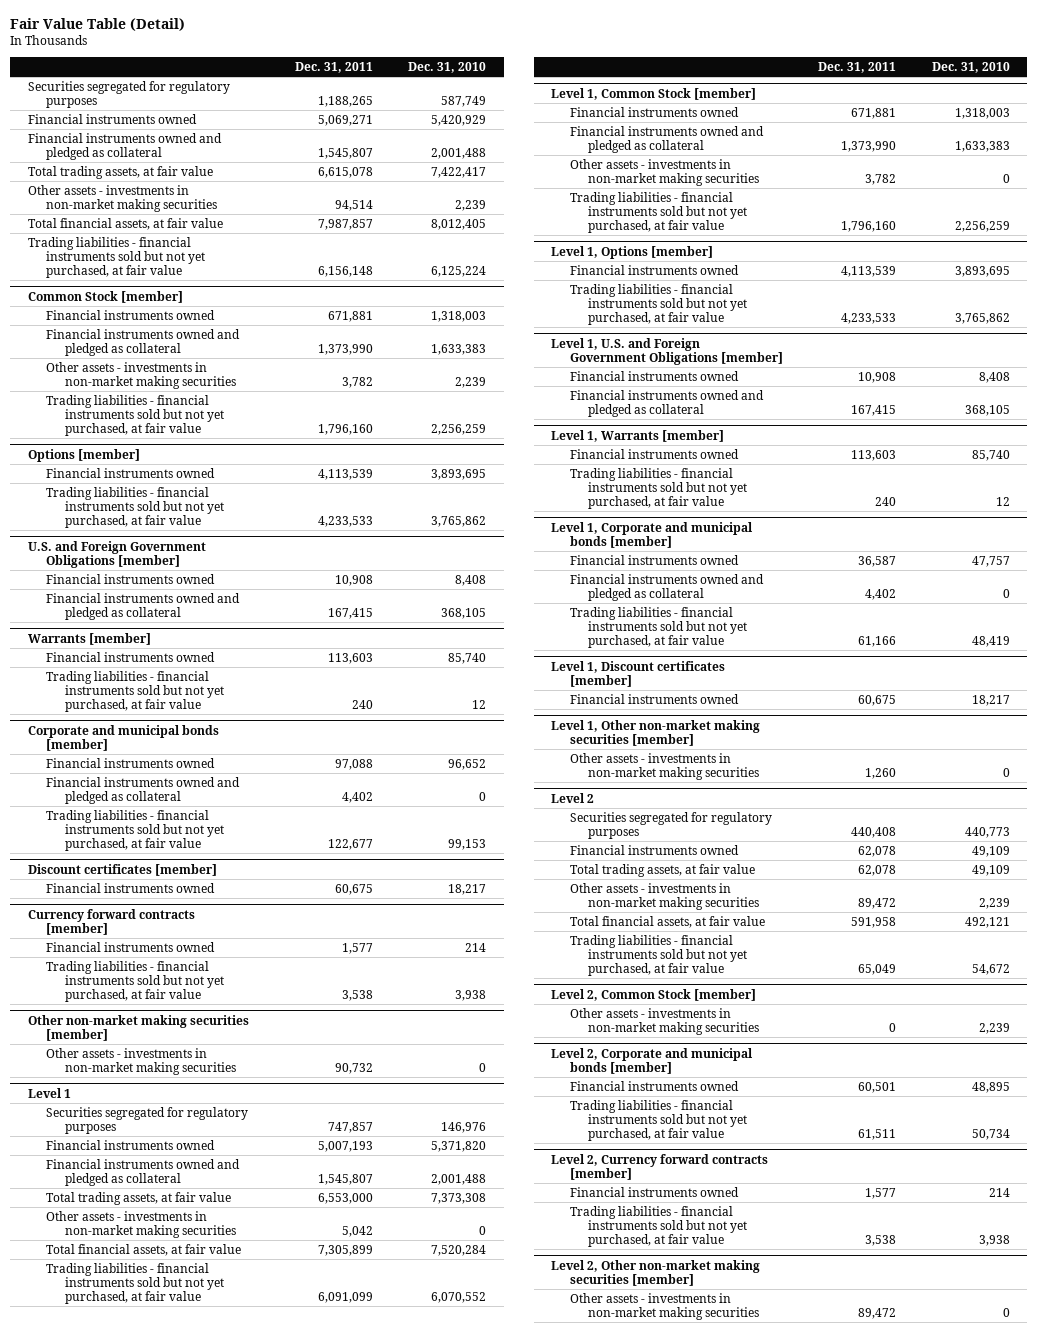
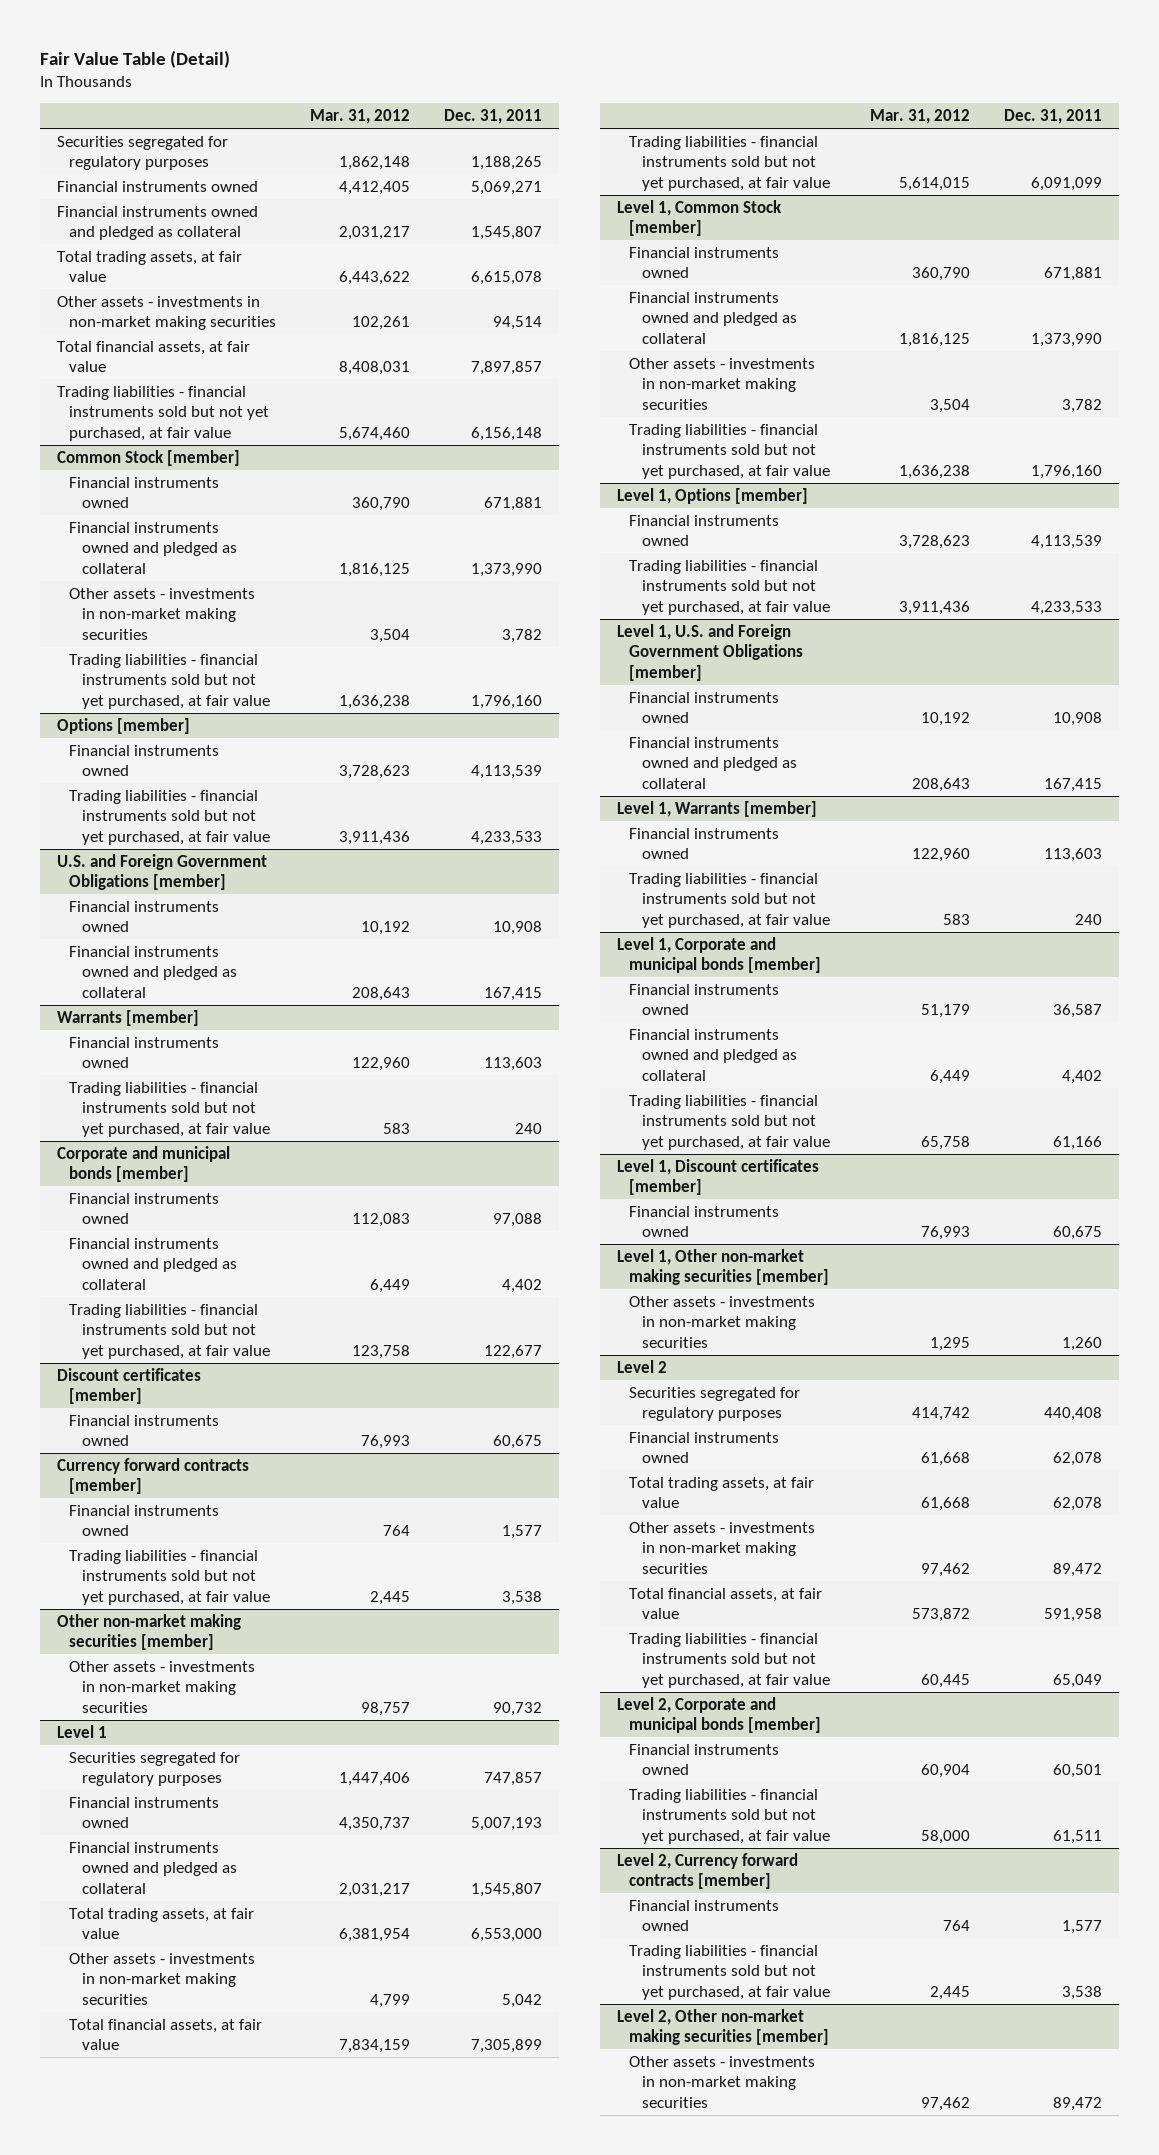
- | Dec. 31, 2011 | Dec. 31, 2010
+ | Mar. 31, 2012 | Dec. 31, 2011
- Total financial assets, at fair value | 7,987,857 | 8,012,405
+ Total financial assets, at fair value | 8,408,031 | 7,897,857
- Level 2, Common Stock [member]
- Other assets - investments in non-market making securities | 0 | 2,239

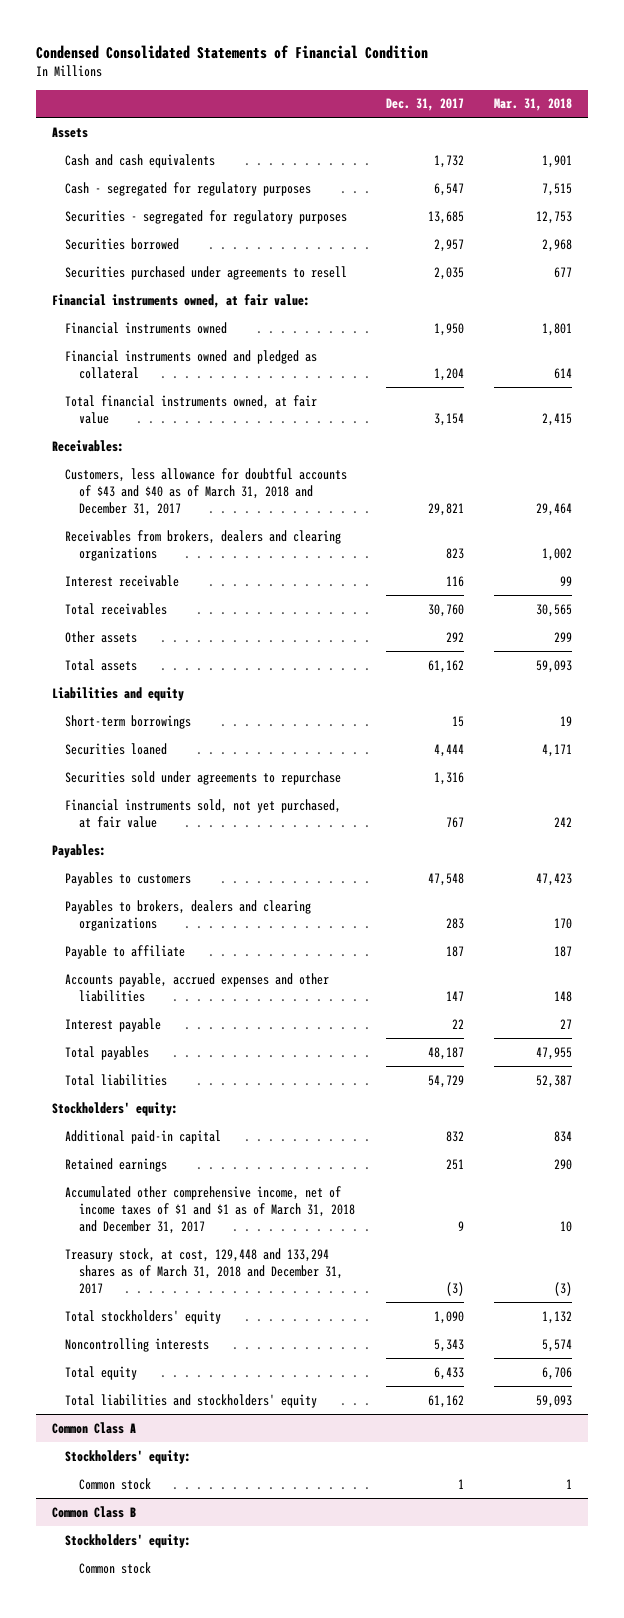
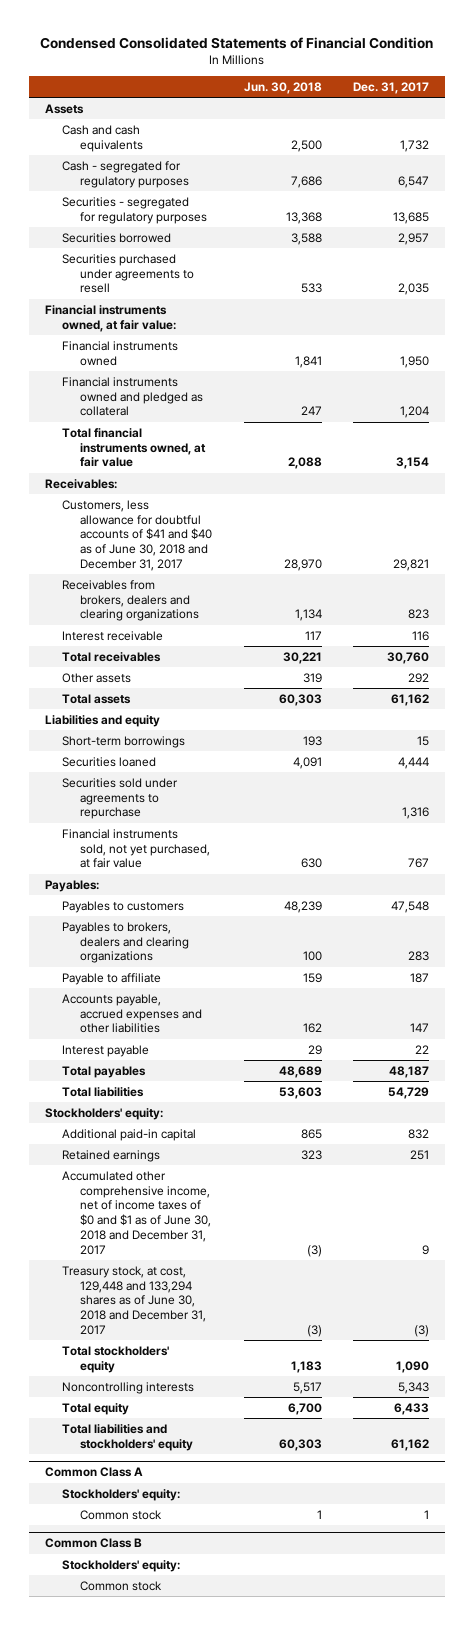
- | Dec. 31, 2017 | Mar. 31, 2018
+ | Jun. 30, 2018 | Dec. 31, 2017
- Customers, less allowance for doubtful accounts of $43 and $40 as of March 31, 2018 and December 31, 2017 | 29,821 | 29,464
+ Customers, less allowance for doubtful accounts of $41 and $40 as of June 30, 2018 and December 31, 2017 | 28,970 | 29,821
- Accumulated other comprehensive income, net of income taxes of $1 and $1 as of March 31, 2018 and December 31, 2017 | 9 | 10
- Treasury stock, at cost, 129,448 and 133,294 shares as of March 31, 2018 and December 31, 2017 | (3) | (3)
+ Accumulated other comprehensive income, net of income taxes of $0 and $1 as of June 30, 2018 and December 31, 2017 | (3) | 9
+ Treasury stock, at cost, 129,448 and 133,294 shares as of June 30, 2018 and December 31, 2017 | (3) | (3)

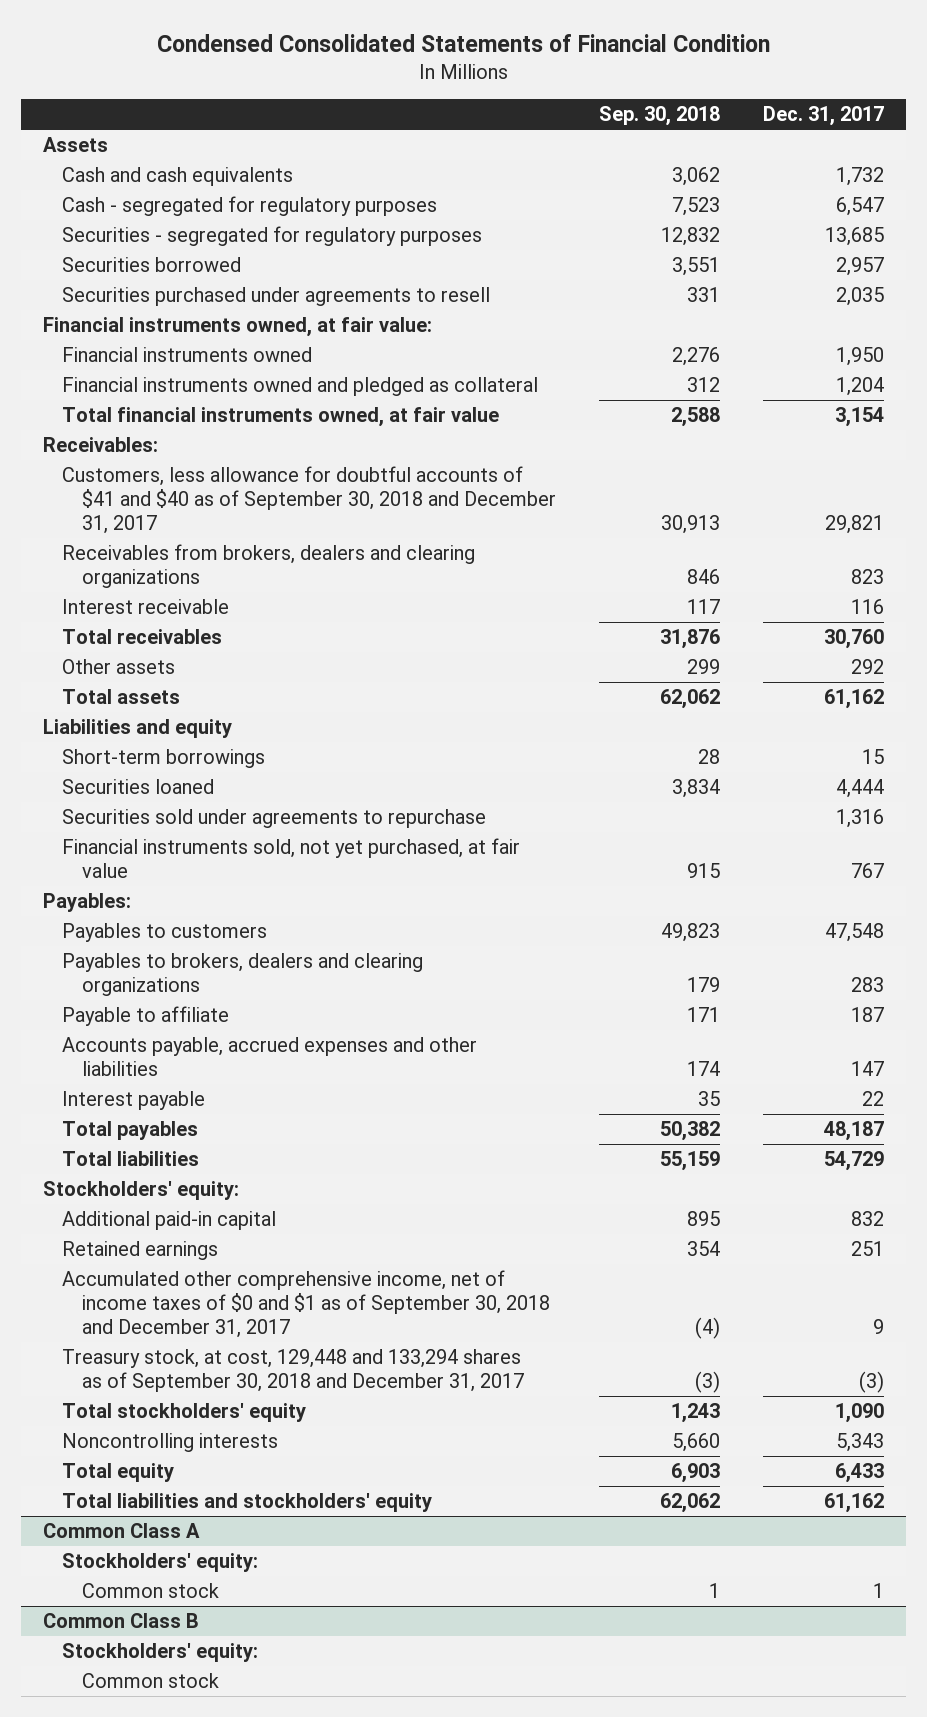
- | Jun. 30, 2018 | Dec. 31, 2017
+ | Sep. 30, 2018 | Dec. 31, 2017
- Customers, less allowance for doubtful accounts of $41 and $40 as of June 30, 2018 and December 31, 2017 | 28,970 | 29,821
+ Customers, less allowance for doubtful accounts of $41 and $40 as of September 30, 2018 and December 31, 2017 | 30,913 | 29,821
- Accumulated other comprehensive income, net of income taxes of $0 and $1 as of June 30, 2018 and December 31, 2017 | (3) | 9
- Treasury stock, at cost, 129,448 and 133,294 shares as of June 30, 2018 and December 31, 2017 | (3) | (3)
+ Accumulated other comprehensive income, net of income taxes of $0 and $1 as of September 30, 2018 and December 31, 2017 | (4) | 9
+ Treasury stock, at cost, 129,448 and 133,294 shares as of September 30, 2018 and December 31, 2017 | (3) | (3)

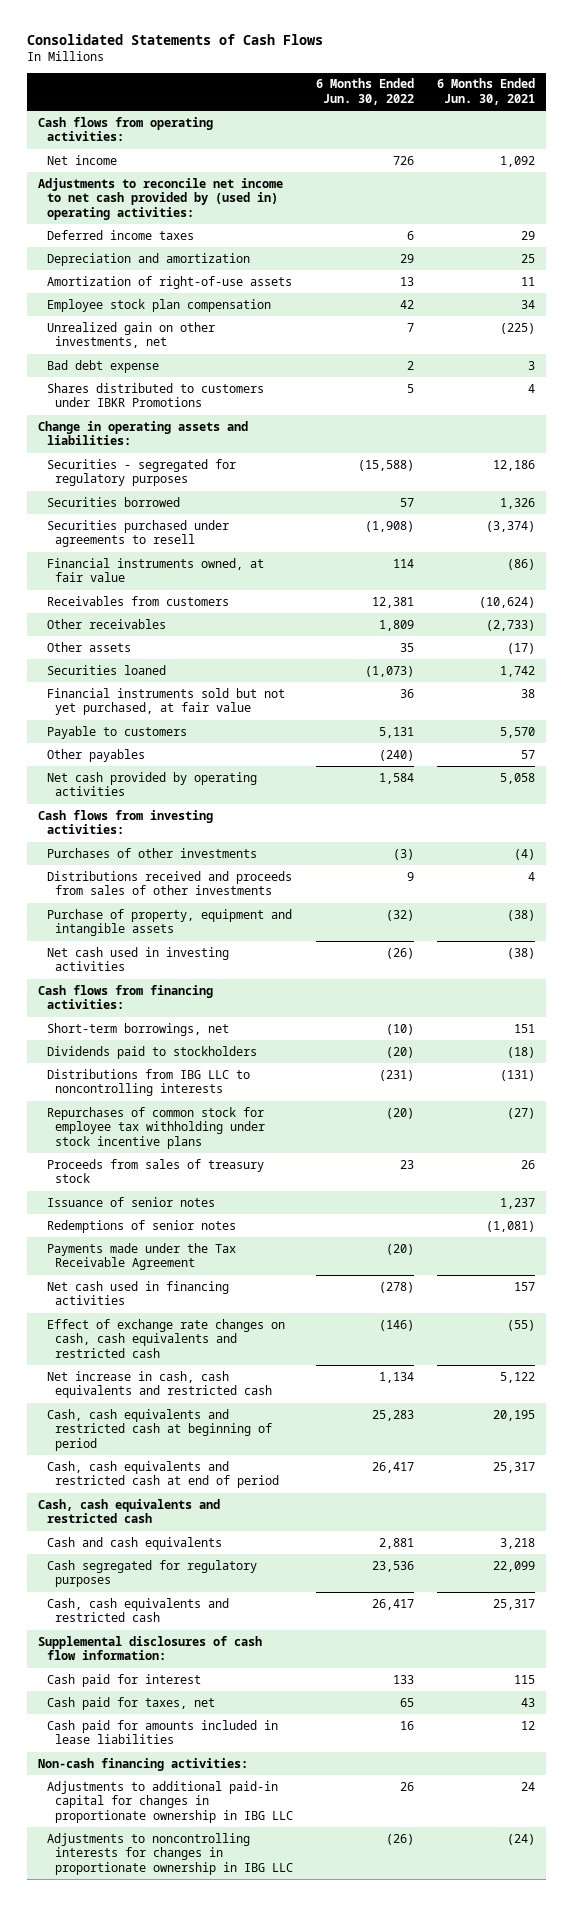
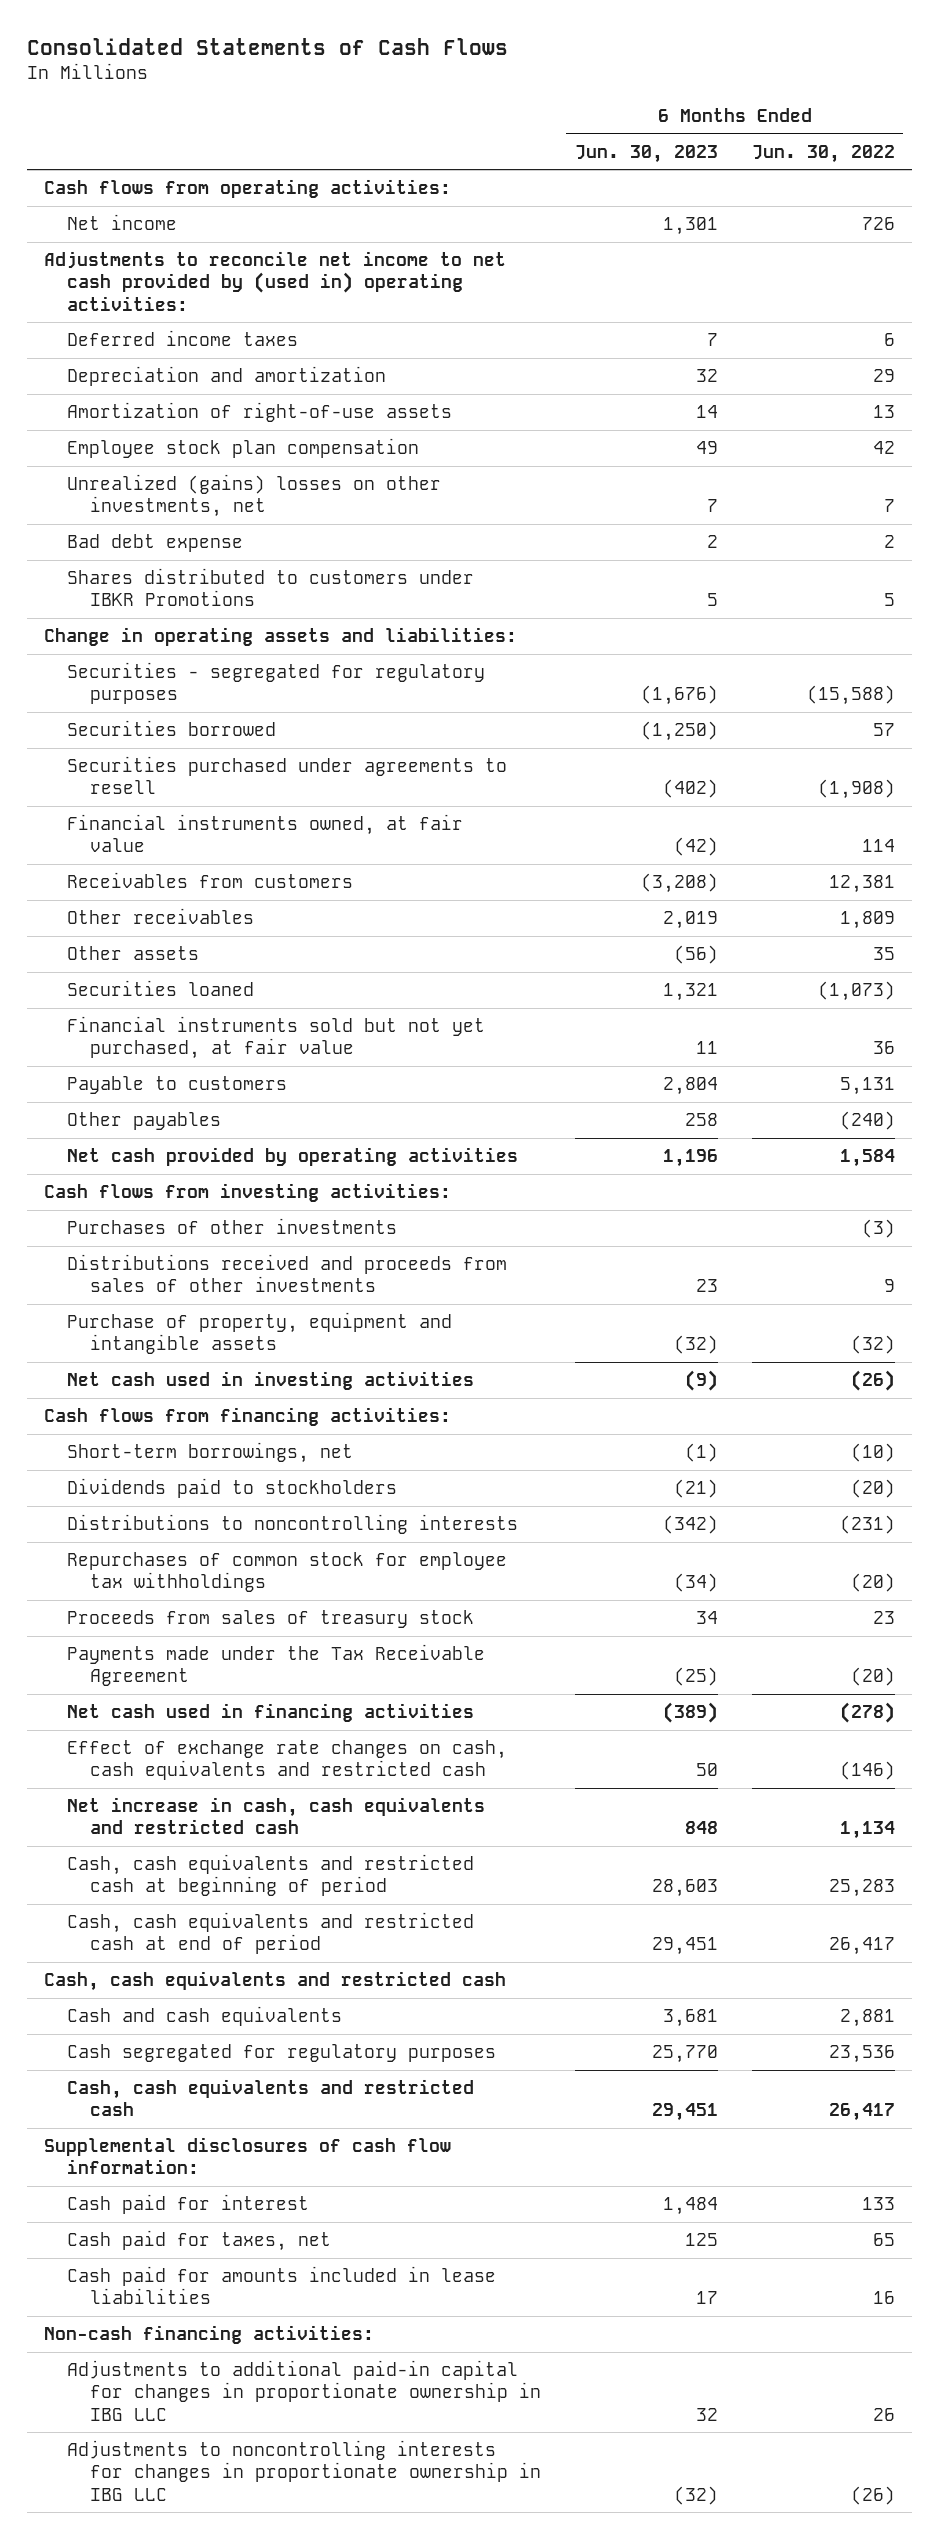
- | 6 Months Ended Jun. 30, 2022 | 6 Months Ended Jun. 30, 2021
+ | 6 Months Ended Jun. 30, 2023 | 6 Months Ended Jun. 30, 2022
- Unrealized gain on other investments, net | 7 | (225)
+ Unrealized (gains) losses on other investments, net | 7 | 7
- Distributions from IBG LLC to noncontrolling interests | (231) | (131)
- Repurchases of common stock for employee tax withholding under stock incentive plans | (20) | (27)
+ Distributions to noncontrolling interests | (342) | (231)
+ Repurchases of common stock for employee tax withholdings | (34) | (20)
- Issuance of senior notes | | 1,237
- Redemptions of senior notes | | (1,081)

